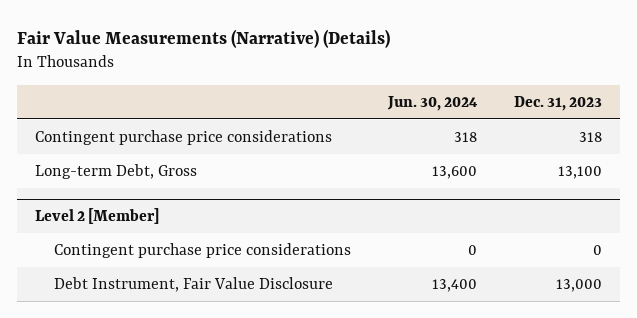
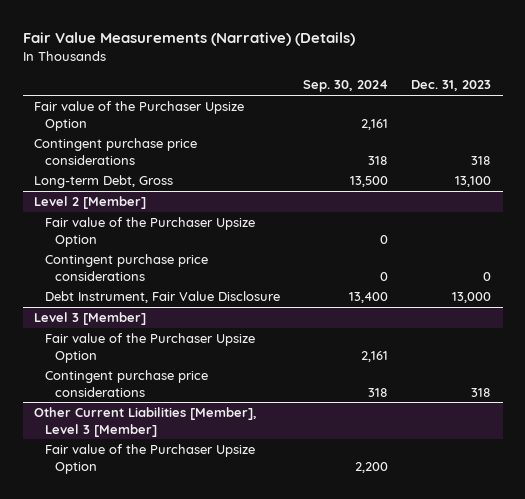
- | Jun. 30, 2024 | Dec. 31, 2023
+ | Sep. 30, 2024 | Dec. 31, 2023
+ Fair value of the Purchaser Upsize Option | 2,161 |
@ Level 2 [Member]
+ Fair value of the Purchaser Upsize Option | 0 |
+ Level 3 [Member]
+ Fair value of the Purchaser Upsize Option | 2,161 |
+ Contingent purchase price considerations | 318 | 318
+ Other Current Liabilities [Member], Level 3 [Member]
+ Fair value of the Purchaser Upsize Option | 2,200 |

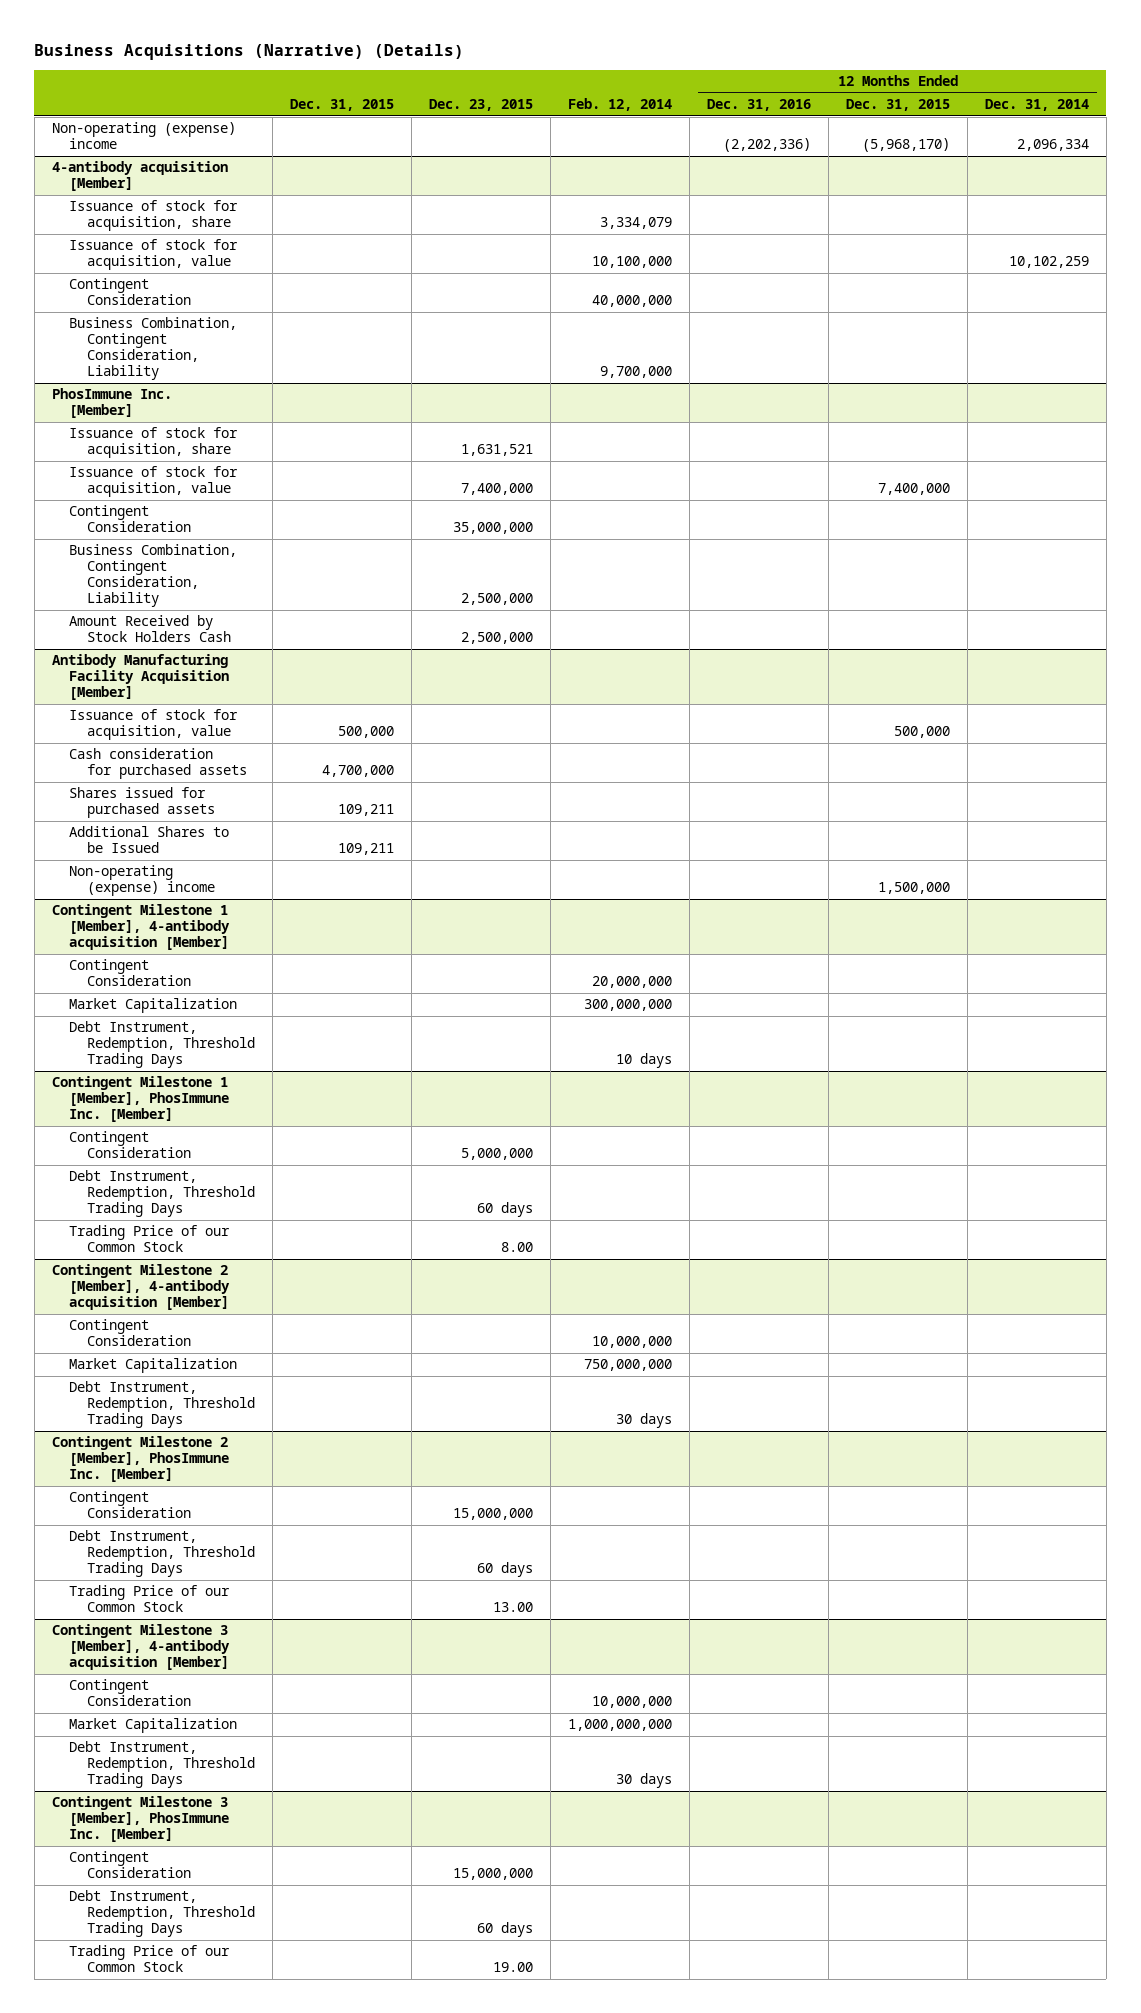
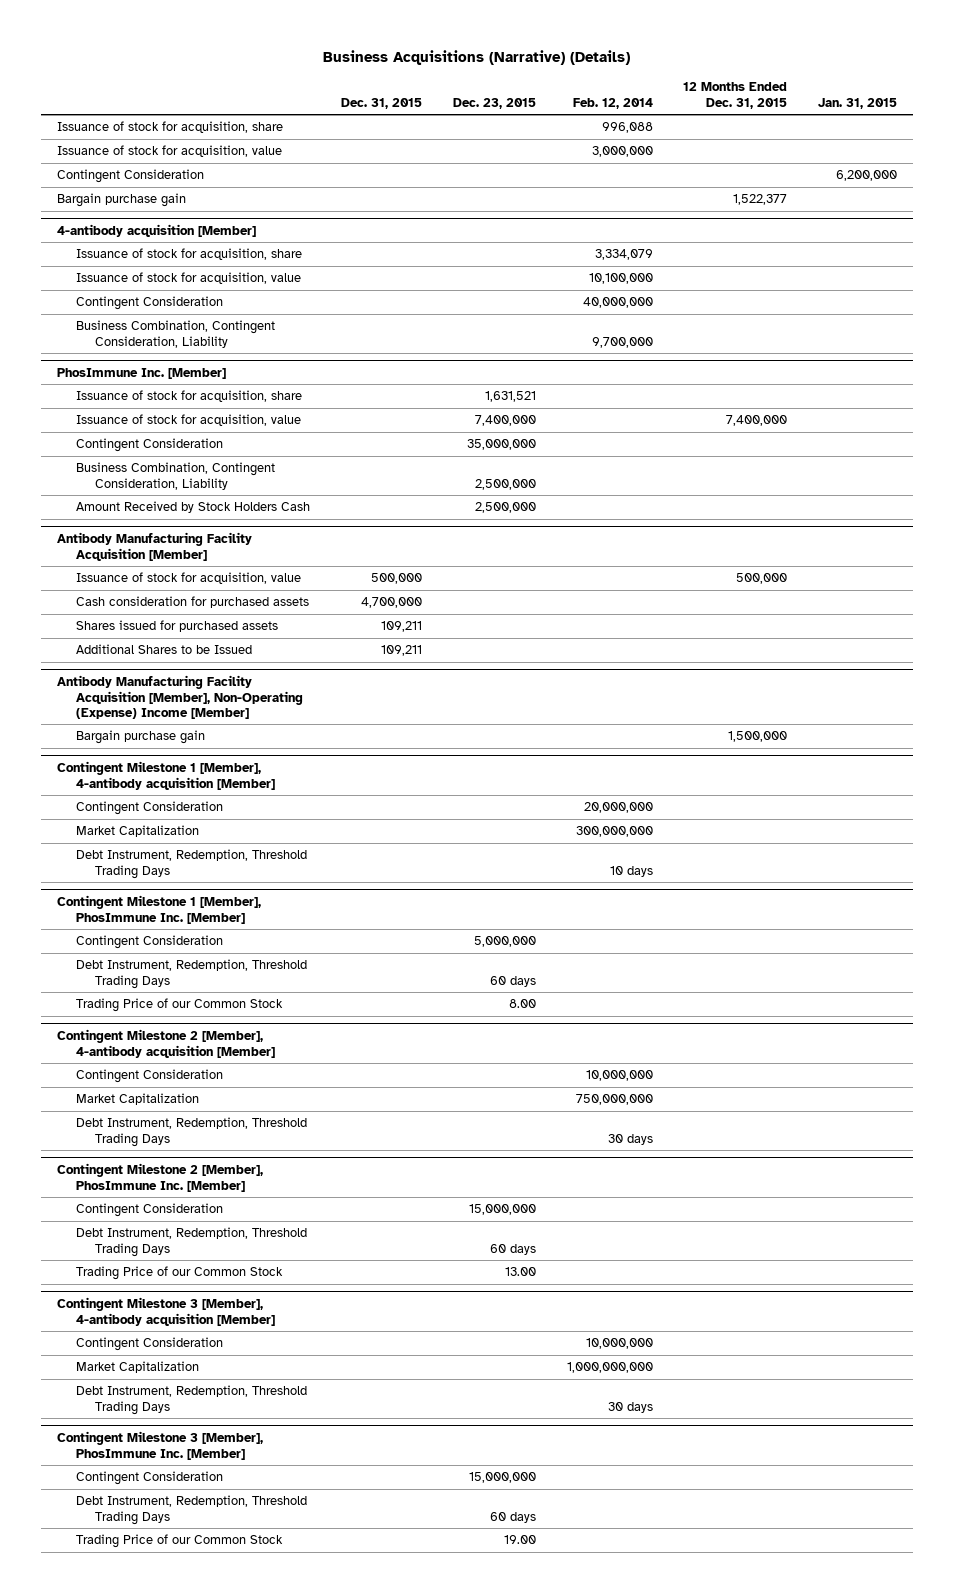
- | Dec. 31, 2015 | Dec. 23, 2015 | Feb. 12, 2014 | 12 Months Ended Dec. 31, 2016 | 12 Months Ended Dec. 31, 2015 | 12 Months Ended Dec. 31, 2014
+ | Dec. 31, 2015 | Dec. 23, 2015 | Feb. 12, 2014 | 12 Months Ended Dec. 31, 2015 | Jan. 31, 2015
- Non-operating (expense) income | | | | (2,202,336) | (5,968,170) | 2,096,334
+ Issuance of stock for acquisition, share | | | 996,088 | |
+ Issuance of stock for acquisition, value | | | 3,000,000 | |
+ Contingent Consideration | | | | | 6,200,000
+ Bargain purchase gain | | | | 1,522,377 |
@ Antibody Manufacturing Facility Acquisition [Member]
- Non-operating (expense) income | | | | | 1,500,000 |
+ Antibody Manufacturing Facility Acquisition [Member], Non-Operating (Expense) Income [Member]
+ Bargain purchase gain | | | | 1,500,000 |

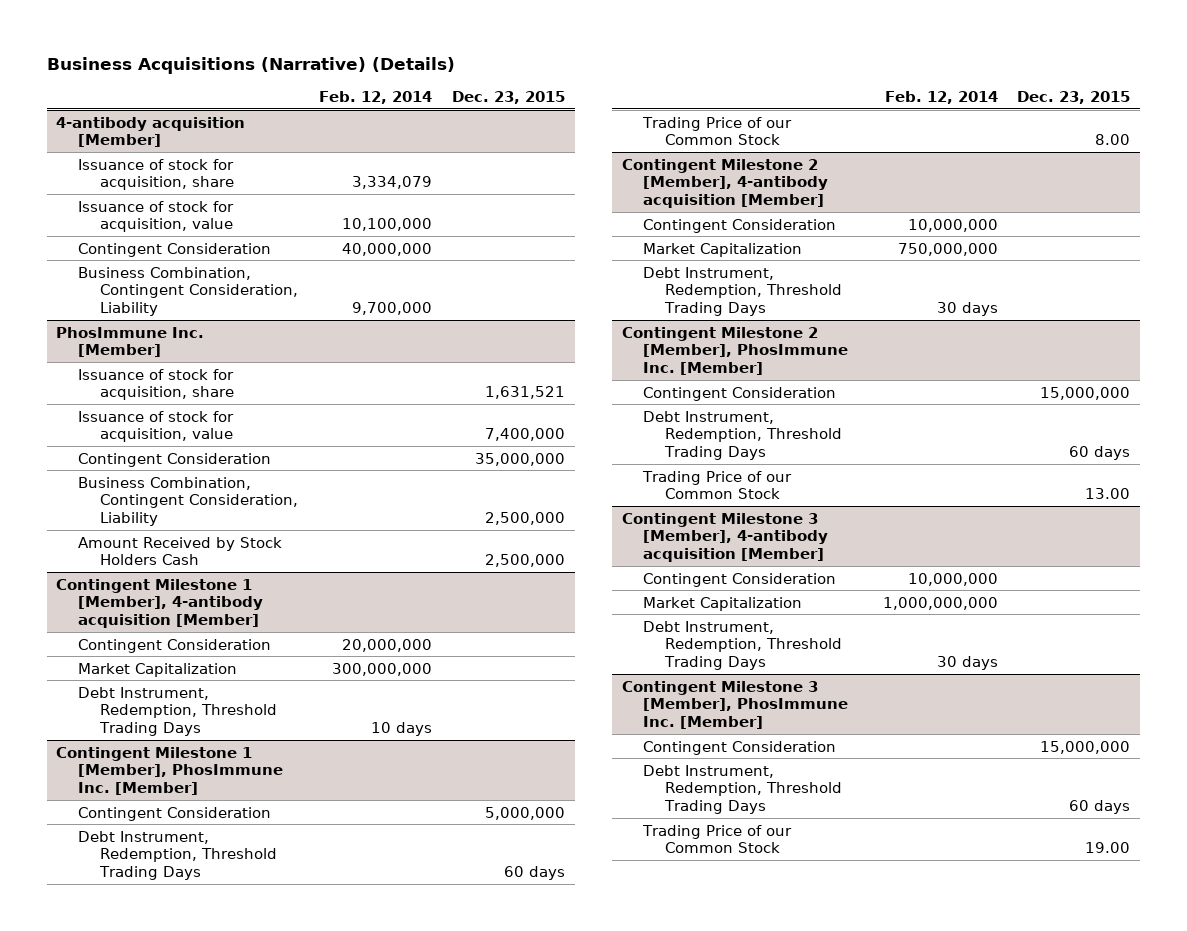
- | Dec. 31, 2015 | Dec. 23, 2015 | Feb. 12, 2014 | 12 Months Ended Dec. 31, 2015 | Jan. 31, 2015
+ | Feb. 12, 2014 | Dec. 23, 2015
- Issuance of stock for acquisition, share | | | 996,088 | |
- Issuance of stock for acquisition, value | | | 3,000,000 | |
- Contingent Consideration | | | | | 6,200,000
- Bargain purchase gain | | | | 1,522,377 |
- Antibody Manufacturing Facility Acquisition [Member]
- Issuance of stock for acquisition, value | 500,000 | | | 500,000 |
- Cash consideration for purchased assets | 4,700,000 | | | |
- Shares issued for purchased assets | 109,211 | | | |
- Additional Shares to be Issued | 109,211 | | | |
- Antibody Manufacturing Facility Acquisition [Member], Non-Operating (Expense) Income [Member]
- Bargain purchase gain | | | | 1,500,000 |

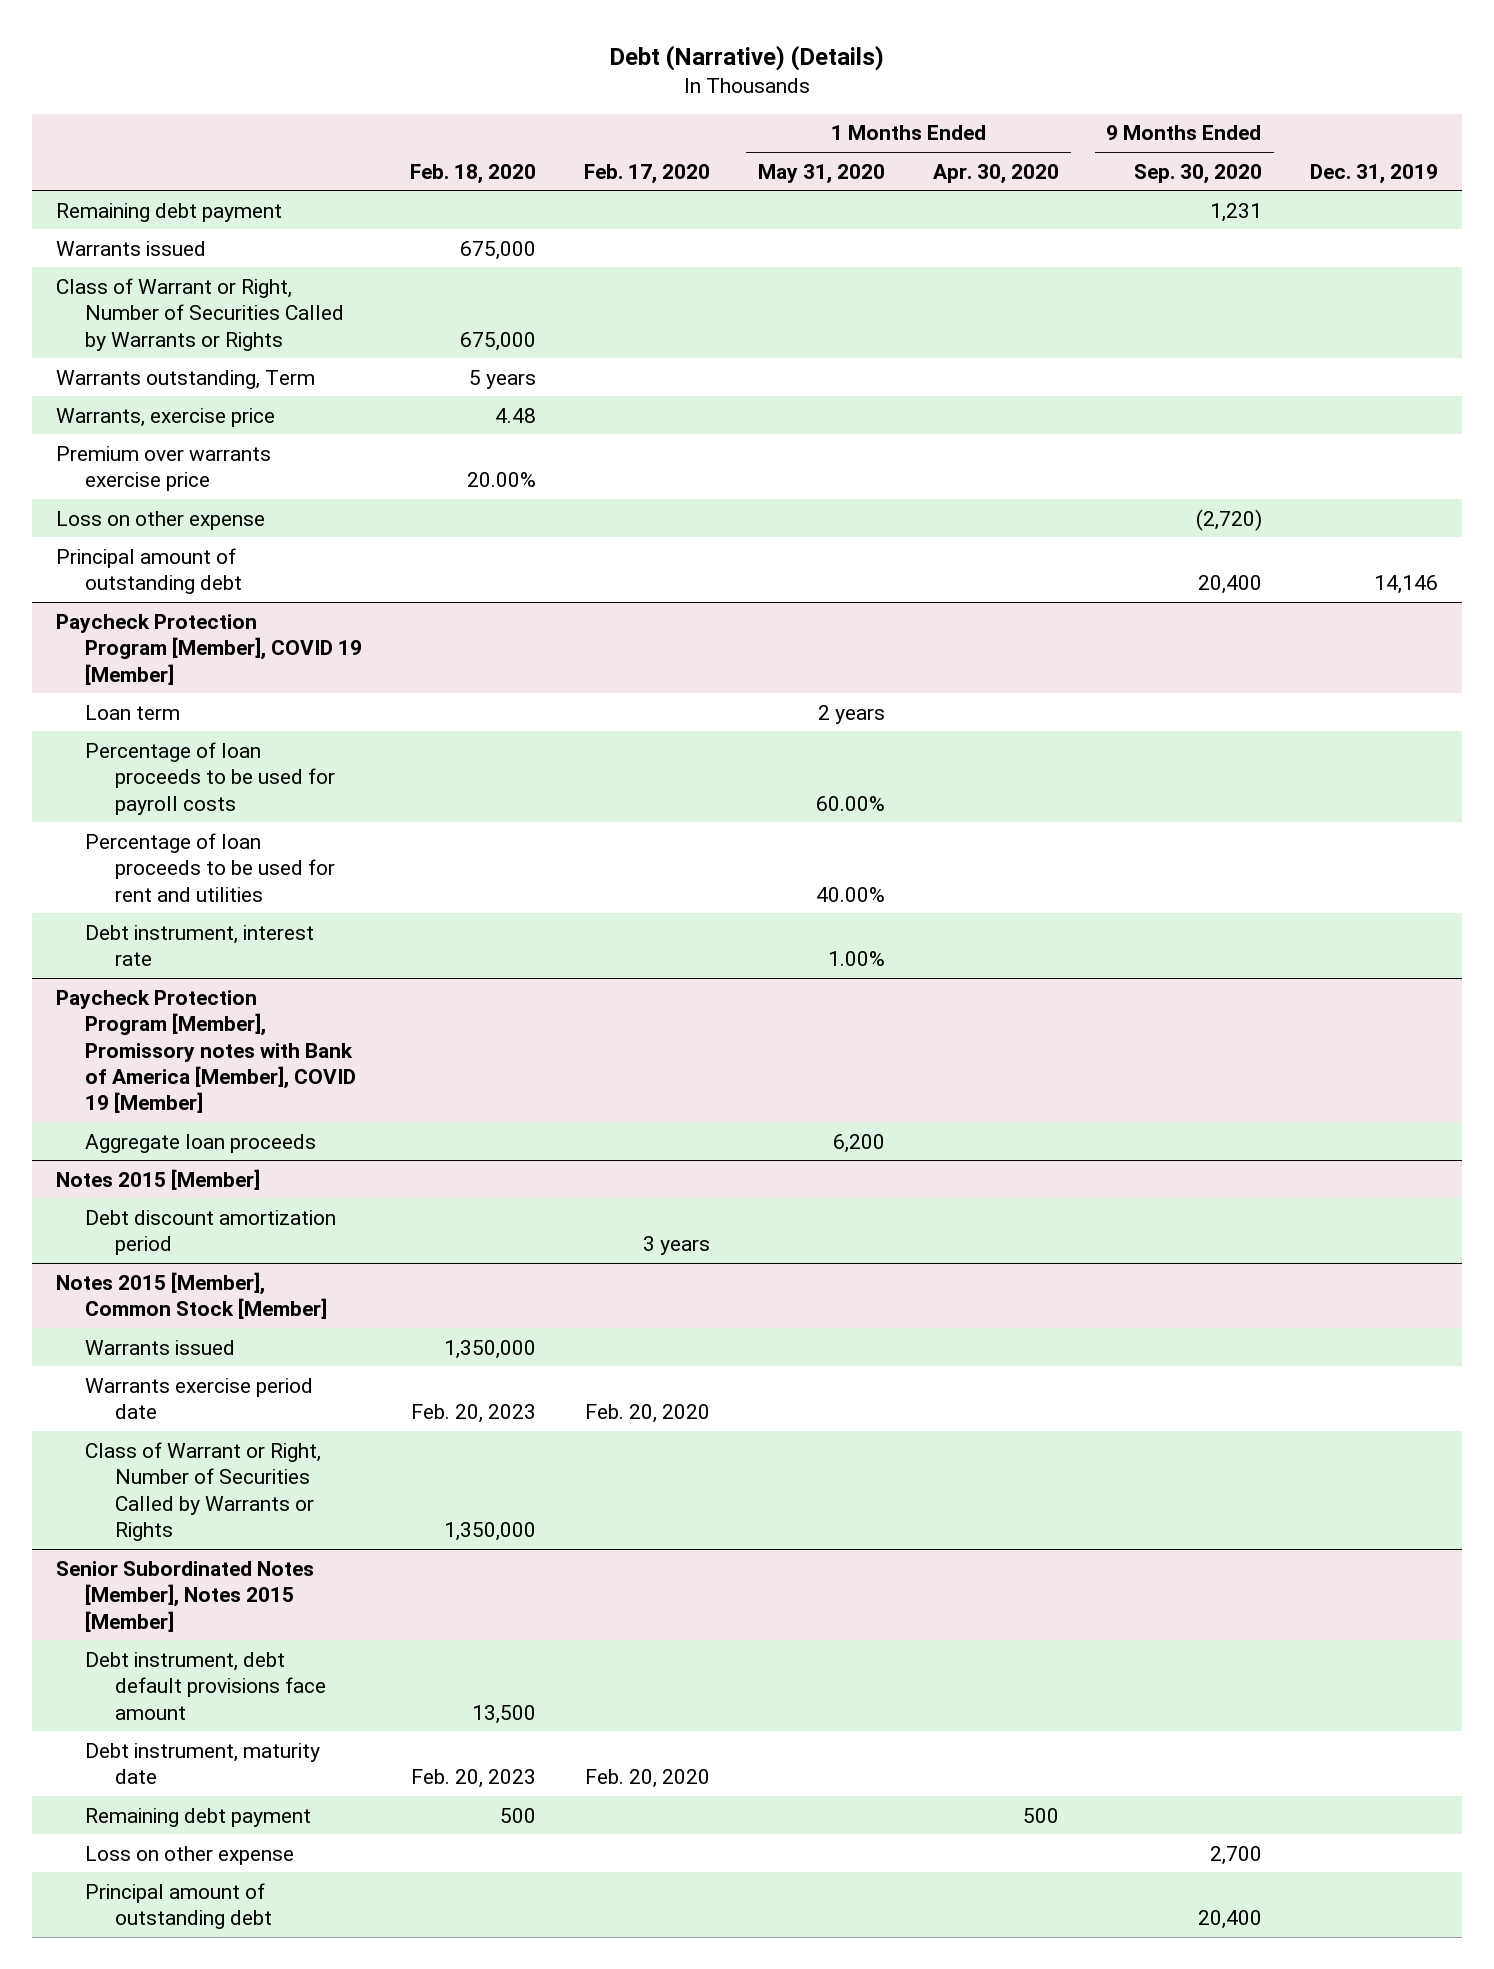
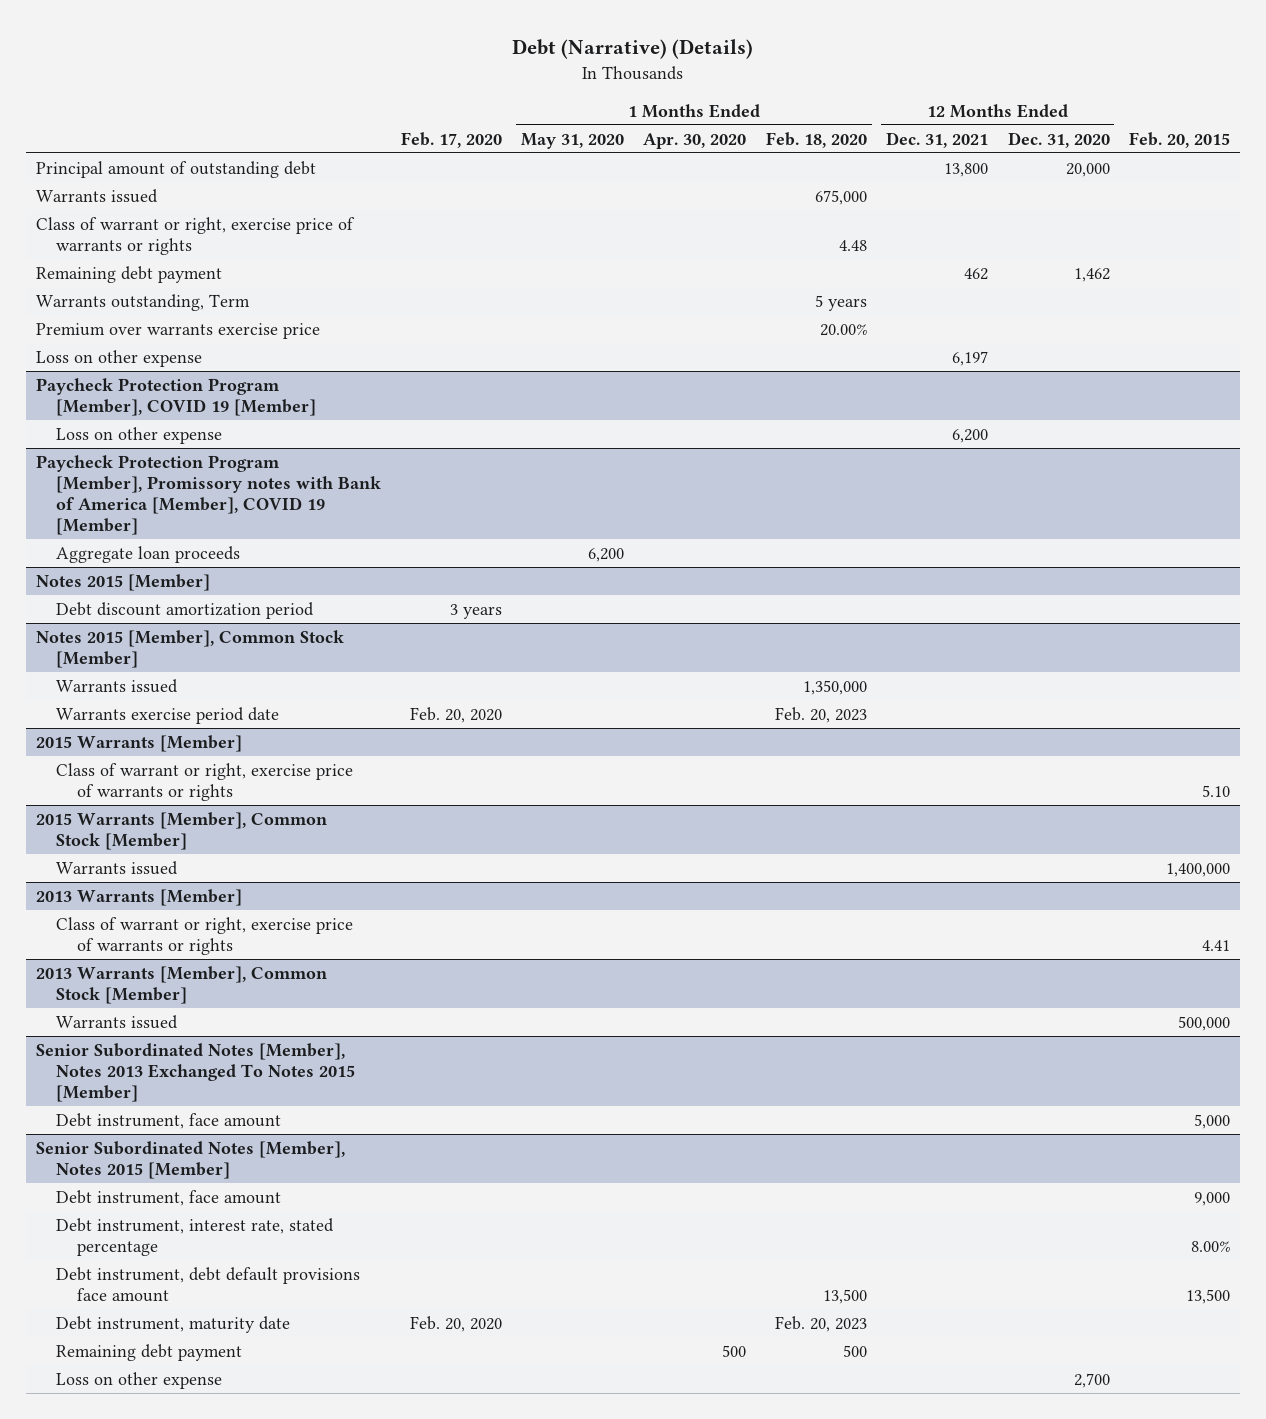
- | Feb. 18, 2020 | Feb. 17, 2020 | 1 Months Ended May 31, 2020 | 1 Months Ended Apr. 30, 2020 | 9 Months Ended Sep. 30, 2020 | Dec. 31, 2019
+ | Feb. 17, 2020 | 1 Months Ended May 31, 2020 | 1 Months Ended Apr. 30, 2020 | 1 Months Ended Feb. 18, 2020 | 12 Months Ended Dec. 31, 2021 | 12 Months Ended Dec. 31, 2020 | Feb. 20, 2015
moved up: Principal amount of outstanding debt | | | | | 13,800 | 20,000 |
- Class of Warrant or Right, Number of Securities Called by Warrants or Rights | 675,000 | | | | |
+ Class of warrant or right, exercise price of warrants or rights | | | | 4.48 | | |
moved down: Remaining debt payment | | | | | 462 | 1,462 |
- Warrants, exercise price | 4.48 | | | | |
@ Paycheck Protection Program [Member], COVID 19 [Member]
- Loan term | | | 2 years | | |
- Percentage of loan proceeds to be used for payroll costs | | | 60.00% | | |
- Percentage of loan proceeds to be used for rent and utilities | | | 40.00% | | |
- Debt instrument, interest rate | | | 1.00% | | |
+ Loss on other expense | | | | | 6,200 | |
@ Notes 2015 [Member], Common Stock [Member]
- Class of Warrant or Right, Number of Securities Called by Warrants or Rights | 1,350,000 | | | | |
+ 2015 Warrants [Member]
+ Class of warrant or right, exercise price of warrants or rights | | | | | | | 5.10
+ 2015 Warrants [Member], Common Stock [Member]
+ Warrants issued | | | | | | | 1,400,000
+ 2013 Warrants [Member]
+ Class of warrant or right, exercise price of warrants or rights | | | | | | | 4.41
+ 2013 Warrants [Member], Common Stock [Member]
+ Warrants issued | | | | | | | 500,000
+ Senior Subordinated Notes [Member], Notes 2013 Exchanged To Notes 2015 [Member]
+ Debt instrument, face amount | | | | | | | 5,000
@ Senior Subordinated Notes [Member], Notes 2015 [Member]
+ Debt instrument, face amount | | | | | | | 9,000
+ Debt instrument, interest rate, stated percentage | | | | | | | 8.00%
- Principal amount of outstanding debt | | | | | 20,400 |

